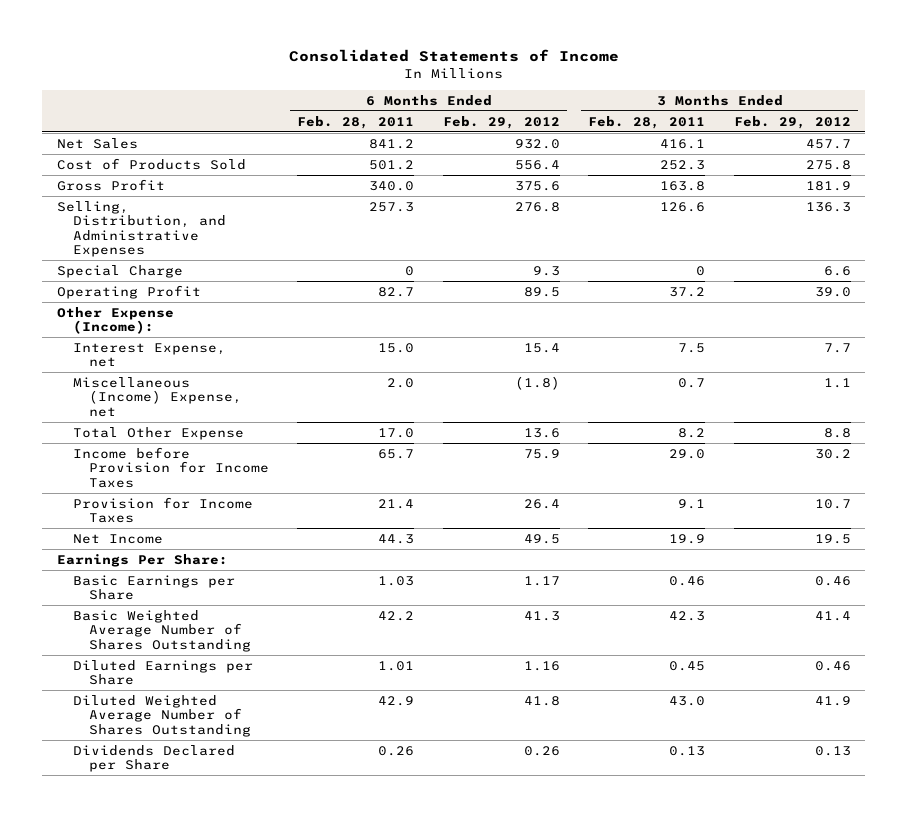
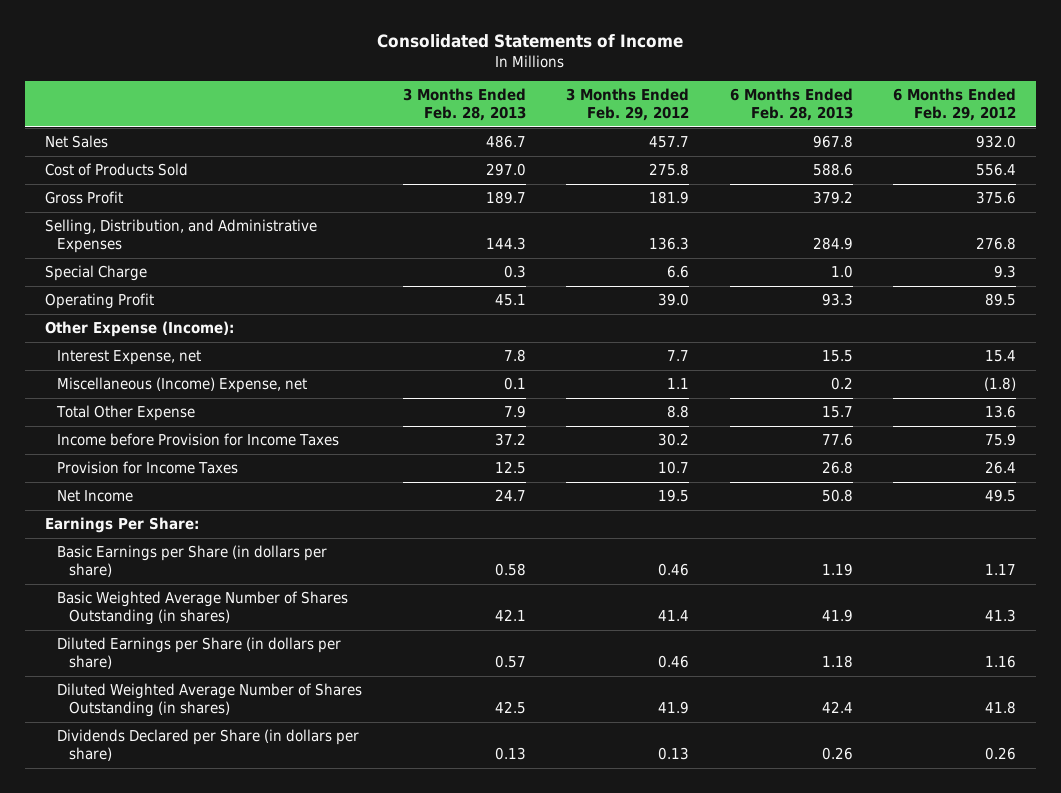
- | 6 Months Ended Feb. 28, 2011 | 6 Months Ended Feb. 29, 2012 | 3 Months Ended Feb. 28, 2011 | 3 Months Ended Feb. 29, 2012
+ | 3 Months Ended Feb. 28, 2013 | 3 Months Ended Feb. 29, 2012 | 6 Months Ended Feb. 28, 2013 | 6 Months Ended Feb. 29, 2012
- Basic Earnings per Share | 1.03 | 1.17 | 0.46 | 0.46
- Basic Weighted Average Number of Shares Outstanding | 42.2 | 41.3 | 42.3 | 41.4
- Diluted Earnings per Share | 1.01 | 1.16 | 0.45 | 0.46
- Diluted Weighted Average Number of Shares Outstanding | 42.9 | 41.8 | 43.0 | 41.9
- Dividends Declared per Share | 0.26 | 0.26 | 0.13 | 0.13
+ Basic Earnings per Share (in dollars per share) | 0.58 | 0.46 | 1.19 | 1.17
+ Basic Weighted Average Number of Shares Outstanding (in shares) | 42.1 | 41.4 | 41.9 | 41.3
+ Diluted Earnings per Share (in dollars per share) | 0.57 | 0.46 | 1.18 | 1.16
+ Diluted Weighted Average Number of Shares Outstanding (in shares) | 42.5 | 41.9 | 42.4 | 41.8
+ Dividends Declared per Share (in dollars per share) | 0.13 | 0.13 | 0.26 | 0.26

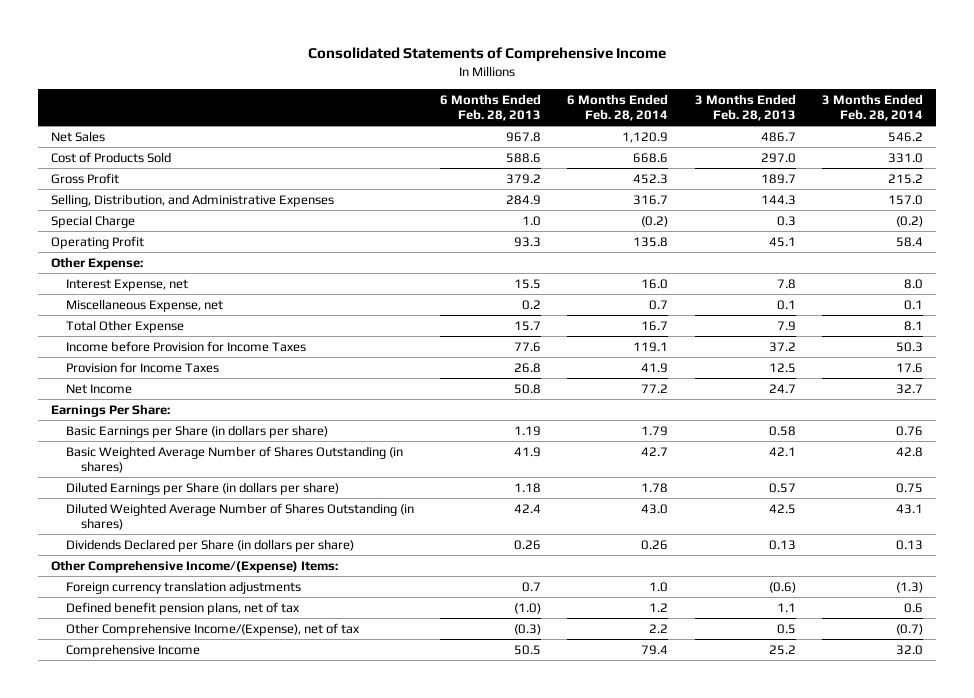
- Consolidated Statements of Income
+ Consolidated Statements of Comprehensive Income
- | 3 Months Ended Feb. 28, 2013 | 3 Months Ended Feb. 29, 2012 | 6 Months Ended Feb. 28, 2013 | 6 Months Ended Feb. 29, 2012
+ | 6 Months Ended Feb. 28, 2013 | 6 Months Ended Feb. 28, 2014 | 3 Months Ended Feb. 28, 2013 | 3 Months Ended Feb. 28, 2014
- Other Expense (Income):
+ Other Expense:
- Miscellaneous (Income) Expense, net | 0.1 | 1.1 | 0.2 | (1.8)
+ Miscellaneous Expense, net | 0.2 | 0.7 | 0.1 | 0.1
+ Other Comprehensive Income/(Expense) Items:
+ Foreign currency translation adjustments | 0.7 | 1.0 | (0.6) | (1.3)
+ Defined benefit pension plans, net of tax | (1.0) | 1.2 | 1.1 | 0.6
+ Other Comprehensive Income/(Expense), net of tax | (0.3) | 2.2 | 0.5 | (0.7)
+ Comprehensive Income | 50.5 | 79.4 | 25.2 | 32.0

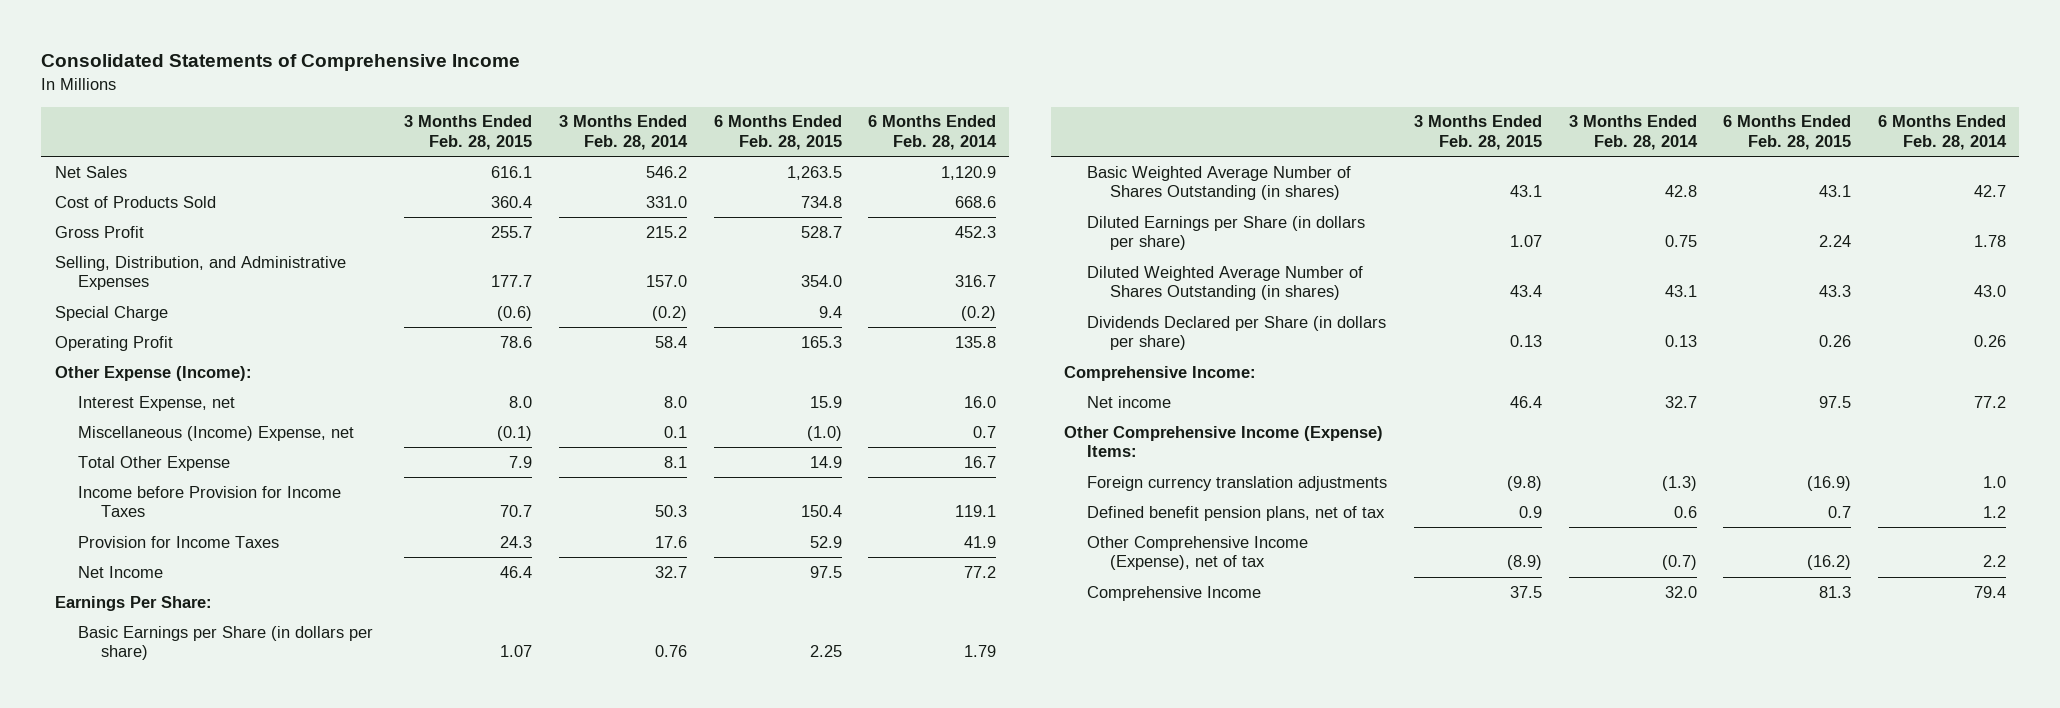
- | 6 Months Ended Feb. 28, 2013 | 6 Months Ended Feb. 28, 2014 | 3 Months Ended Feb. 28, 2013 | 3 Months Ended Feb. 28, 2014
+ | 3 Months Ended Feb. 28, 2015 | 3 Months Ended Feb. 28, 2014 | 6 Months Ended Feb. 28, 2015 | 6 Months Ended Feb. 28, 2014
- Other Expense:
+ Other Expense (Income):
- Miscellaneous Expense, net | 0.2 | 0.7 | 0.1 | 0.1
+ Miscellaneous (Income) Expense, net | (0.1) | 0.1 | (1.0) | 0.7
- Other Comprehensive Income/(Expense) Items:
+ Comprehensive Income:
+ Net income | 46.4 | 32.7 | 97.5 | 77.2
+ Other Comprehensive Income (Expense) Items:
- Other Comprehensive Income/(Expense), net of tax | (0.3) | 2.2 | 0.5 | (0.7)
+ Other Comprehensive Income (Expense), net of tax | (8.9) | (0.7) | (16.2) | 2.2

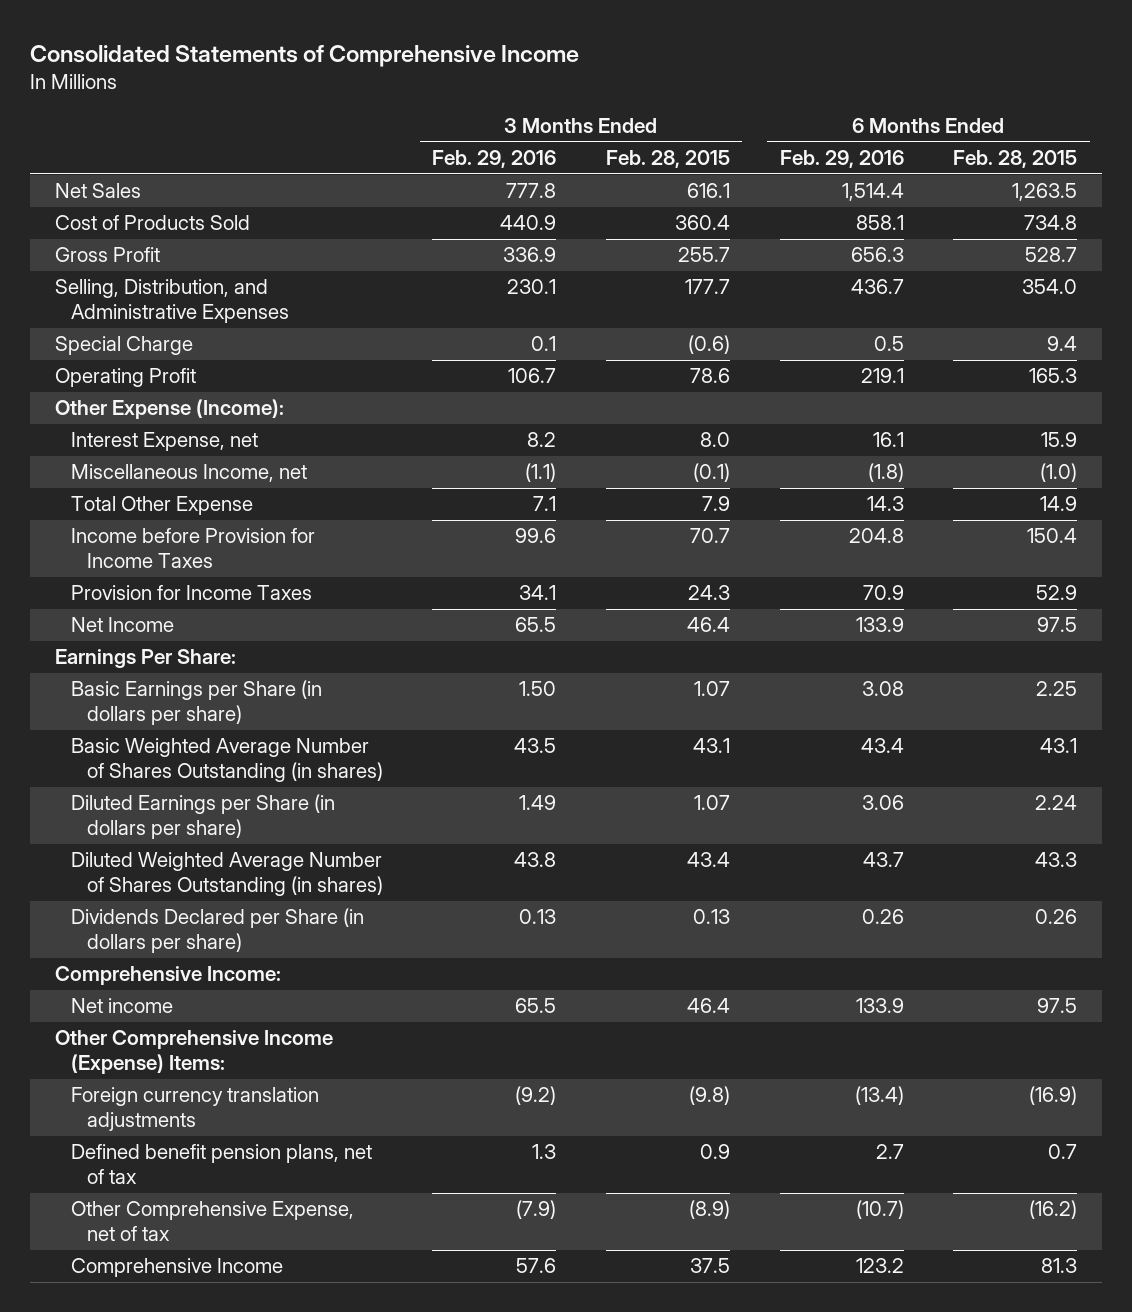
- | 3 Months Ended Feb. 28, 2015 | 3 Months Ended Feb. 28, 2014 | 6 Months Ended Feb. 28, 2015 | 6 Months Ended Feb. 28, 2014
+ | 3 Months Ended Feb. 29, 2016 | 3 Months Ended Feb. 28, 2015 | 6 Months Ended Feb. 29, 2016 | 6 Months Ended Feb. 28, 2015
- Miscellaneous (Income) Expense, net | (0.1) | 0.1 | (1.0) | 0.7
+ Miscellaneous Income, net | (1.1) | (0.1) | (1.8) | (1.0)
- Other Comprehensive Income (Expense), net of tax | (8.9) | (0.7) | (16.2) | 2.2
+ Other Comprehensive Expense, net of tax | (7.9) | (8.9) | (10.7) | (16.2)

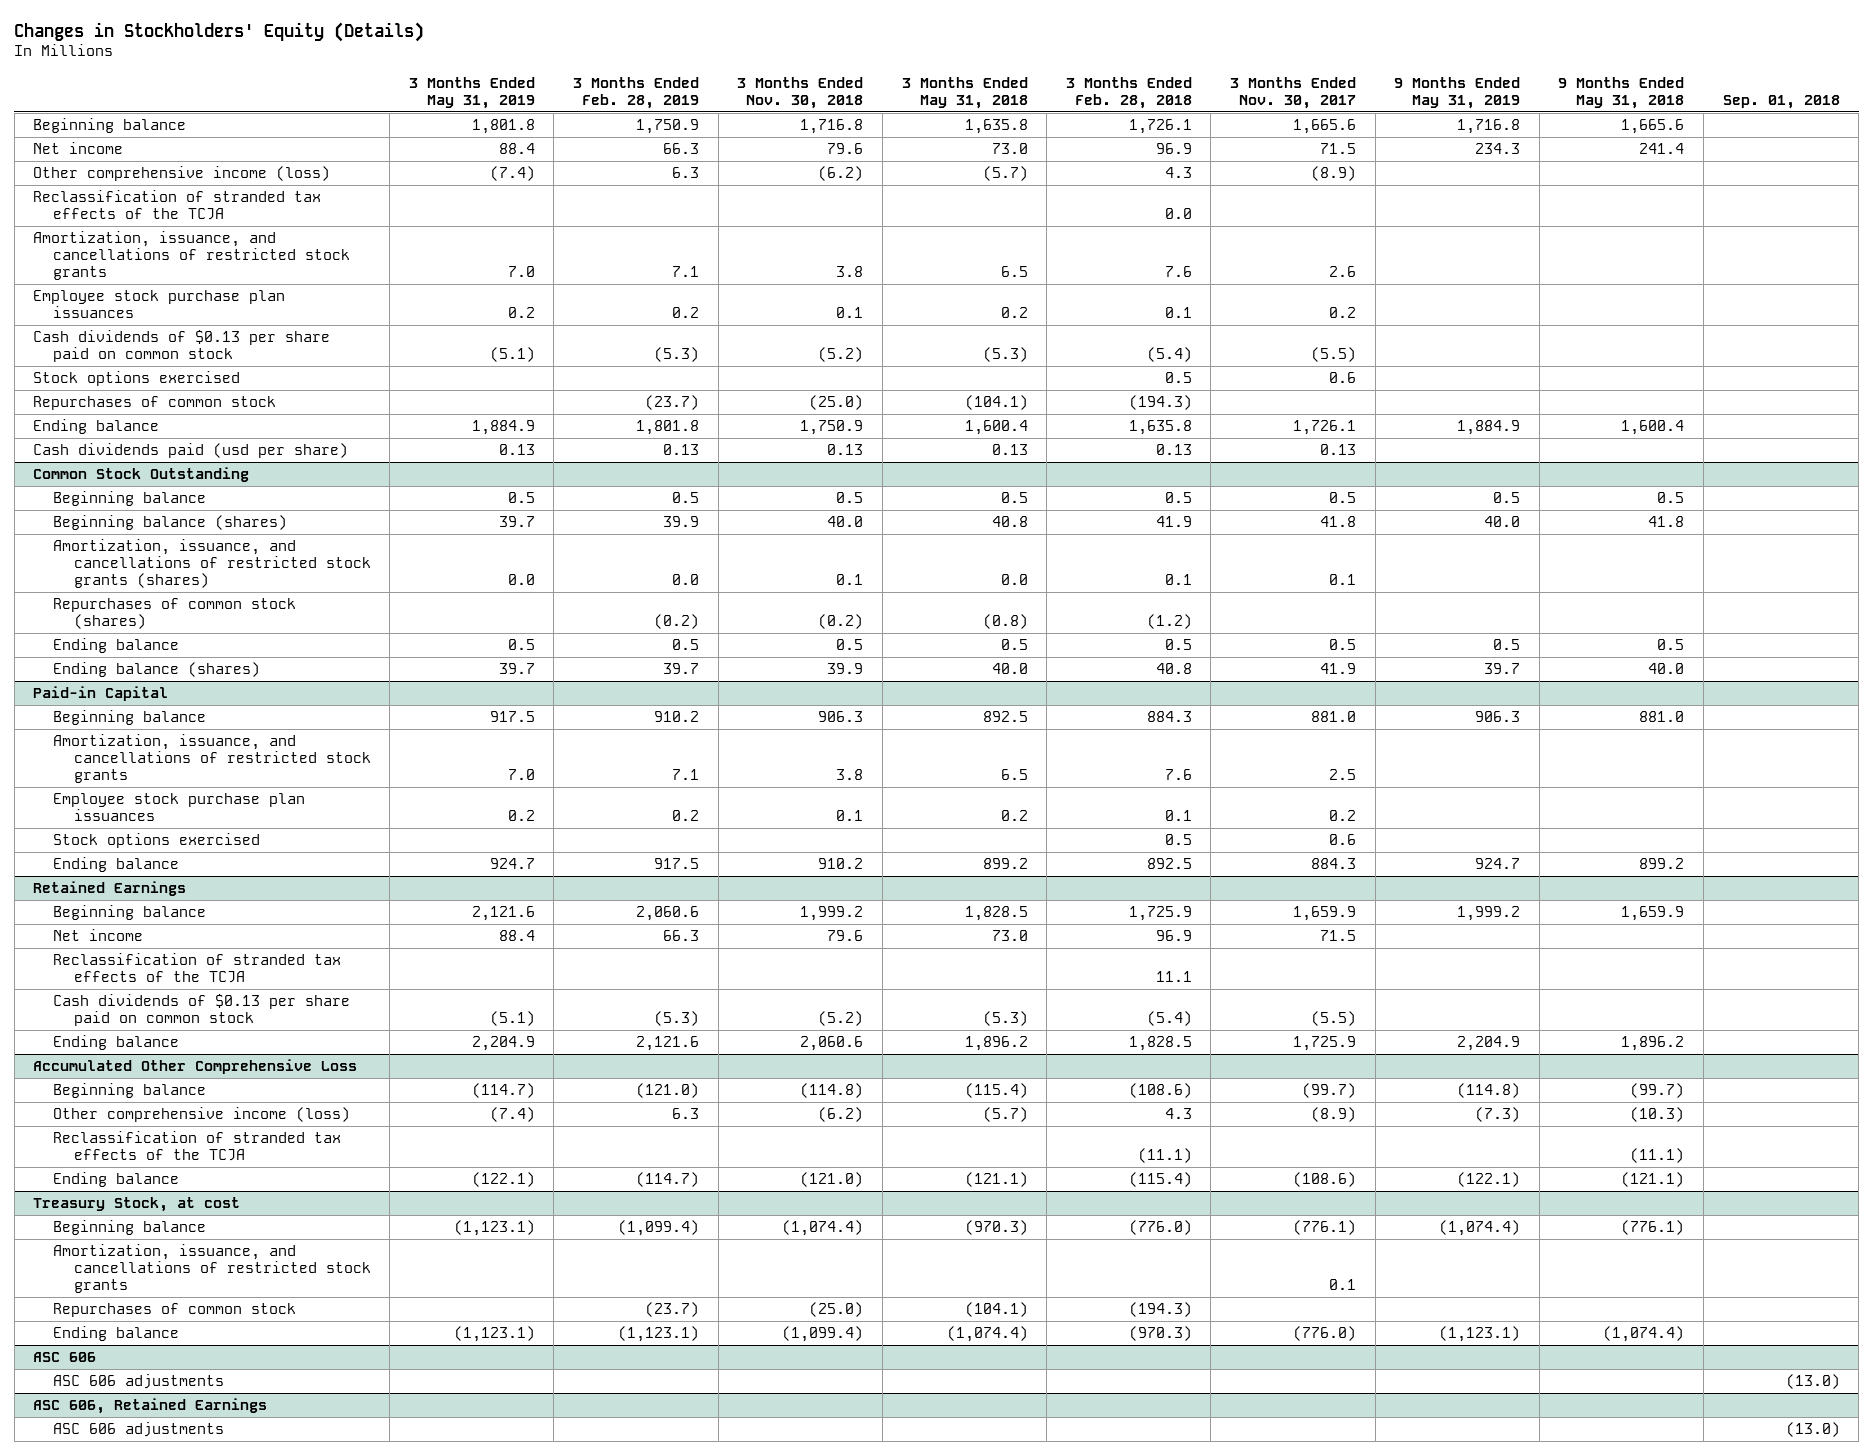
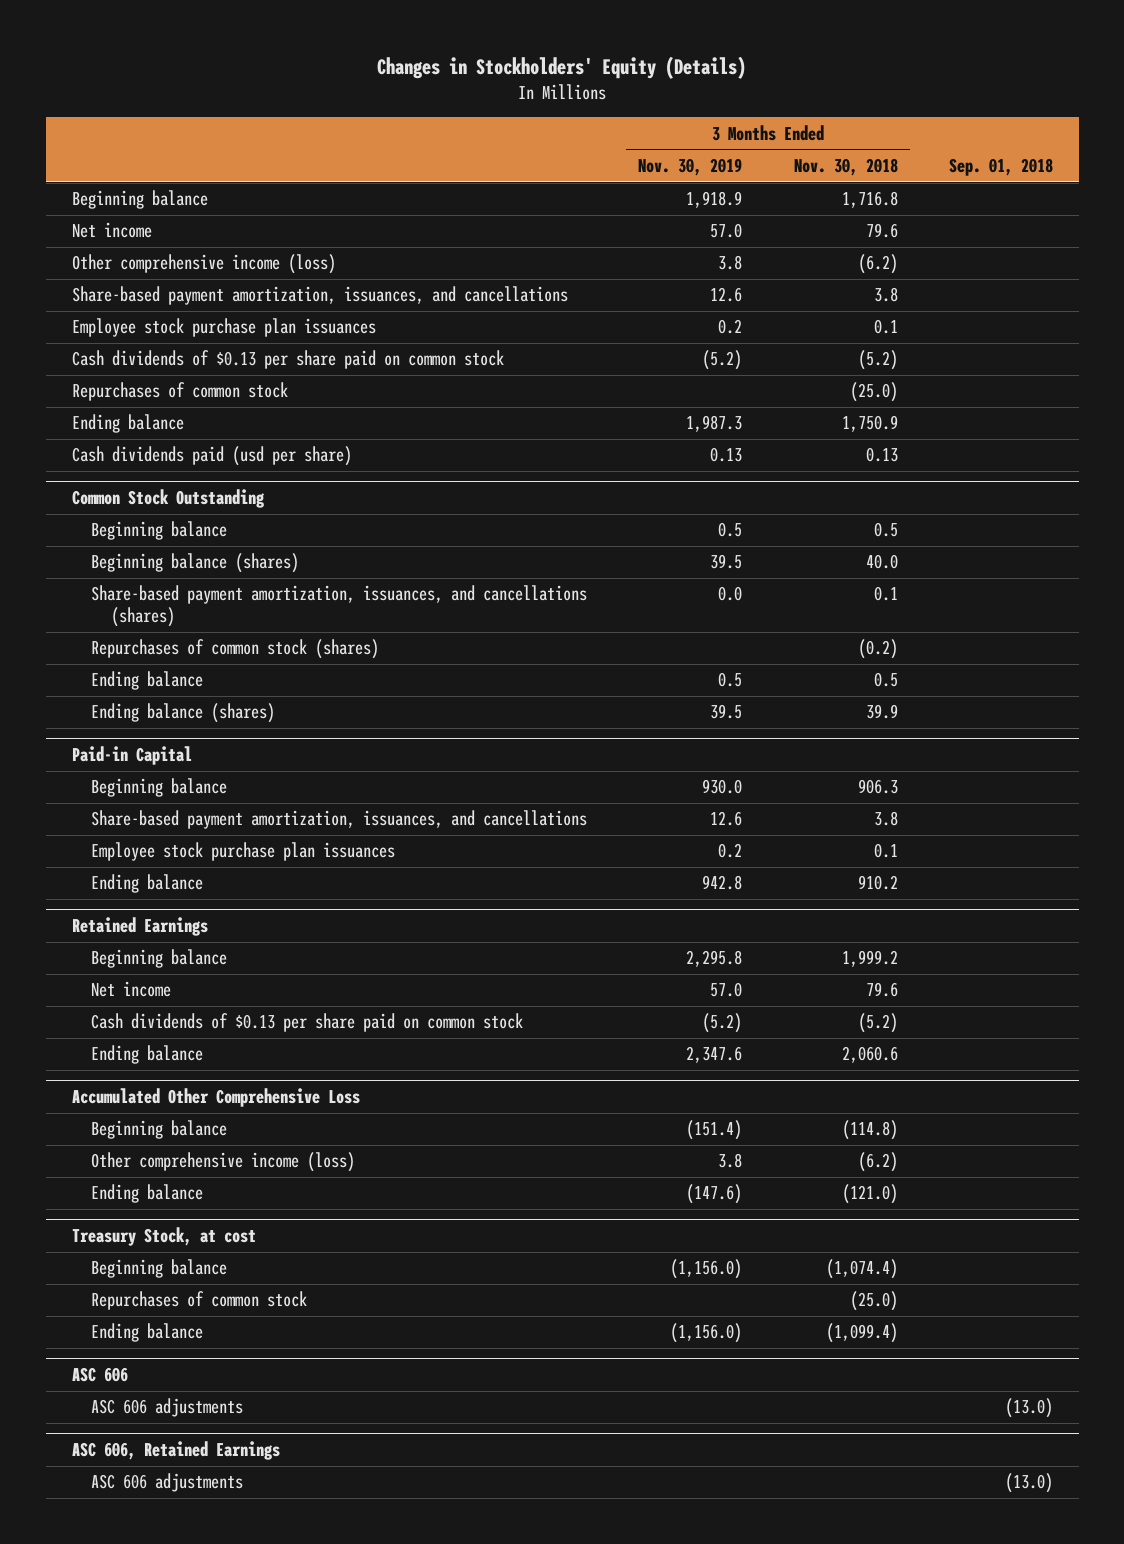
- | 3 Months Ended May 31, 2019 | 3 Months Ended Feb. 28, 2019 | 3 Months Ended Nov. 30, 2018 | 3 Months Ended May 31, 2018 | 3 Months Ended Feb. 28, 2018 | 3 Months Ended Nov. 30, 2017 | 9 Months Ended May 31, 2019 | 9 Months Ended May 31, 2018 | Sep. 01, 2018
+ | 3 Months Ended Nov. 30, 2019 | 3 Months Ended Nov. 30, 2018 | Sep. 01, 2018
- Reclassification of stranded tax effects of the TCJA | | | | | 0.0 | | | |
- Amortization, issuance, and cancellations of restricted stock grants | 7.0 | 7.1 | 3.8 | 6.5 | 7.6 | 2.6 | | |
+ Share-based payment amortization, issuances, and cancellations | 12.6 | 3.8 |
- Stock options exercised | | | | | 0.5 | 0.6 | | |
@ Common Stock Outstanding
- Amortization, issuance, and cancellations of restricted stock grants (shares) | 0.0 | 0.0 | 0.1 | 0.0 | 0.1 | 0.1 | | |
+ Share-based payment amortization, issuances, and cancellations (shares) | 0.0 | 0.1 |
@ Paid-in Capital
- Amortization, issuance, and cancellations of restricted stock grants | 7.0 | 7.1 | 3.8 | 6.5 | 7.6 | 2.5 | | |
+ Share-based payment amortization, issuances, and cancellations | 12.6 | 3.8 |
- Stock options exercised | | | | | 0.5 | 0.6 | | |
@ Retained Earnings
- Reclassification of stranded tax effects of the TCJA | | | | | 11.1 | | | |
@ Accumulated Other Comprehensive Loss
- Reclassification of stranded tax effects of the TCJA | | | | | (11.1) | | | (11.1) |
@ Treasury Stock, at cost
- Amortization, issuance, and cancellations of restricted stock grants | | | | | | 0.1 | | |

